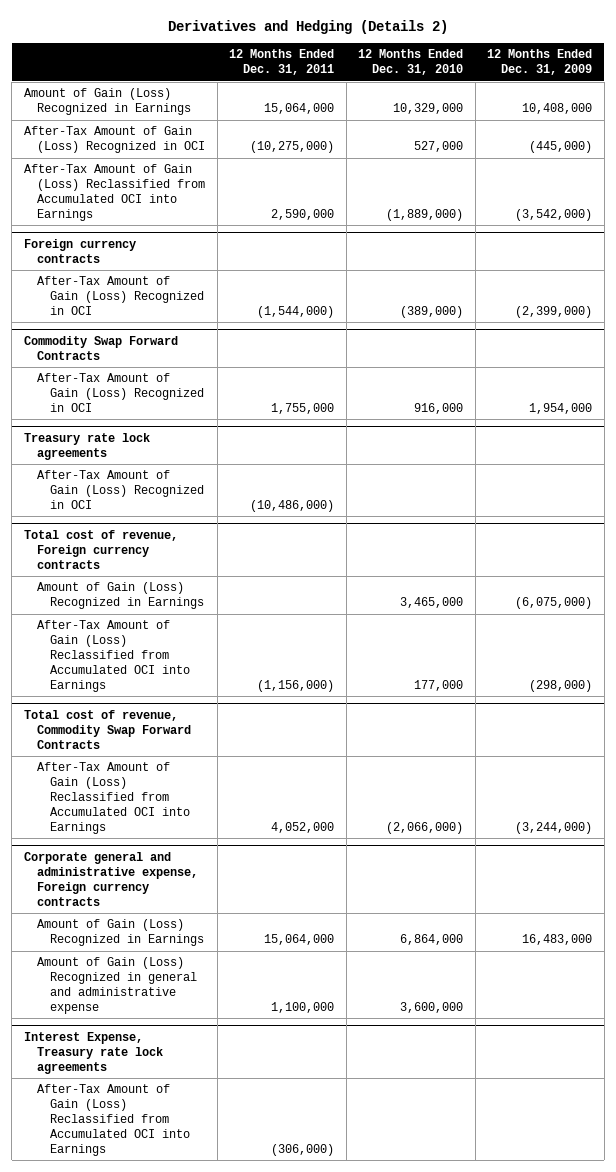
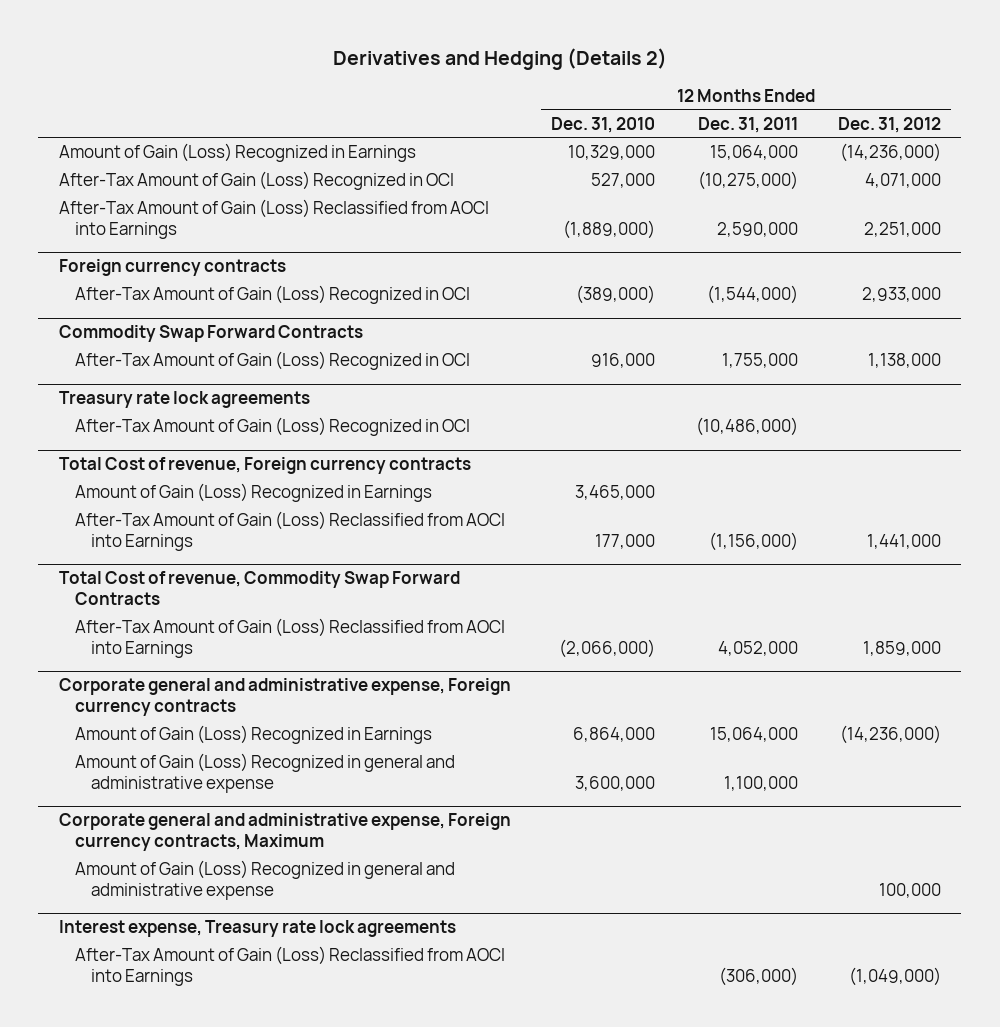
- | 12 Months Ended Dec. 31, 2011 | 12 Months Ended Dec. 31, 2010 | 12 Months Ended Dec. 31, 2009
+ | 12 Months Ended Dec. 31, 2010 | 12 Months Ended Dec. 31, 2011 | 12 Months Ended Dec. 31, 2012
- After-Tax Amount of Gain (Loss) Reclassified from Accumulated OCI into Earnings | 2,590,000 | (1,889,000) | (3,542,000)
+ After-Tax Amount of Gain (Loss) Reclassified from AOCI into Earnings | (1,889,000) | 2,590,000 | 2,251,000
- Total cost of revenue, Foreign currency contracts
+ Total Cost of revenue, Foreign currency contracts
- After-Tax Amount of Gain (Loss) Reclassified from Accumulated OCI into Earnings | (1,156,000) | 177,000 | (298,000)
- Total cost of revenue, Commodity Swap Forward Contracts
- After-Tax Amount of Gain (Loss) Reclassified from Accumulated OCI into Earnings | 4,052,000 | (2,066,000) | (3,244,000)
+ After-Tax Amount of Gain (Loss) Reclassified from AOCI into Earnings | 177,000 | (1,156,000) | 1,441,000
+ Total Cost of revenue, Commodity Swap Forward Contracts
+ After-Tax Amount of Gain (Loss) Reclassified from AOCI into Earnings | (2,066,000) | 4,052,000 | 1,859,000
- Interest Expense, Treasury rate lock agreements
- After-Tax Amount of Gain (Loss) Reclassified from Accumulated OCI into Earnings | (306,000) | |
+ Corporate general and administrative expense, Foreign currency contracts, Maximum
+ Amount of Gain (Loss) Recognized in general and administrative expense | | | 100,000
+ Interest expense, Treasury rate lock agreements
+ After-Tax Amount of Gain (Loss) Reclassified from AOCI into Earnings | | (306,000) | (1,049,000)

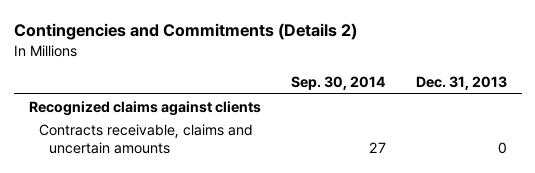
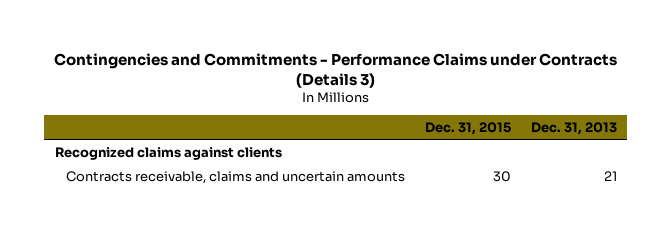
- Contingencies and Commitments (Details 2)
+ Contingencies and Commitments - Performance Claims under Contracts (Details 3)
- | Sep. 30, 2014 | Dec. 31, 2013
+ | Dec. 31, 2015 | Dec. 31, 2013
- Contracts receivable, claims and uncertain amounts | 27 | 0
+ Contracts receivable, claims and uncertain amounts | 30 | 21

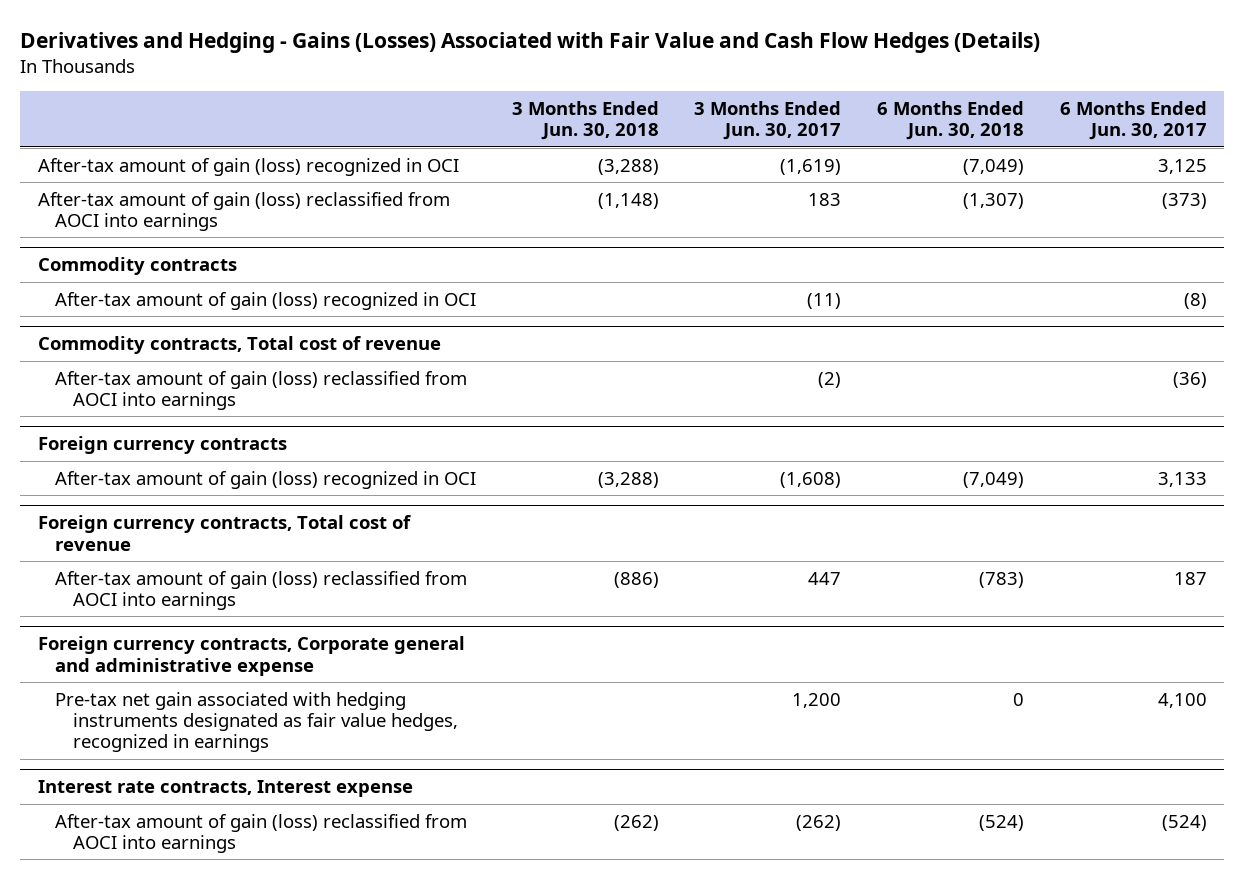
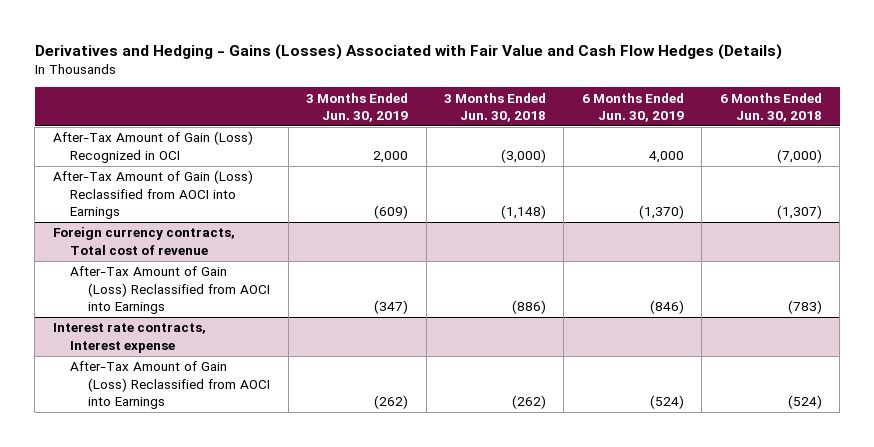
- | 3 Months Ended Jun. 30, 2018 | 3 Months Ended Jun. 30, 2017 | 6 Months Ended Jun. 30, 2018 | 6 Months Ended Jun. 30, 2017
+ | 3 Months Ended Jun. 30, 2019 | 3 Months Ended Jun. 30, 2018 | 6 Months Ended Jun. 30, 2019 | 6 Months Ended Jun. 30, 2018
- After-tax amount of gain (loss) recognized in OCI | (3,288) | (1,619) | (7,049) | 3,125
- After-tax amount of gain (loss) reclassified from AOCI into earnings | (1,148) | 183 | (1,307) | (373)
- Commodity contracts
- After-tax amount of gain (loss) recognized in OCI | | (11) | | (8)
- Commodity contracts, Total cost of revenue
- After-tax amount of gain (loss) reclassified from AOCI into earnings | | (2) | | (36)
- Foreign currency contracts
- After-tax amount of gain (loss) recognized in OCI | (3,288) | (1,608) | (7,049) | 3,133
+ After-Tax Amount of Gain (Loss) Recognized in OCI | 2,000 | (3,000) | 4,000 | (7,000)
+ After-Tax Amount of Gain (Loss) Reclassified from AOCI into Earnings | (609) | (1,148) | (1,370) | (1,307)
@ Foreign currency contracts, Total cost of revenue
- After-tax amount of gain (loss) reclassified from AOCI into earnings | (886) | 447 | (783) | 187
- Foreign currency contracts, Corporate general and administrative expense
- Pre-tax net gain associated with hedging instruments designated as fair value hedges, recognized in earnings | | 1,200 | 0 | 4,100
@ Foreign currency contracts, Total cost of revenue
+ After-Tax Amount of Gain (Loss) Reclassified from AOCI into Earnings | (347) | (886) | (846) | (783)
@ Interest rate contracts, Interest expense
- After-tax amount of gain (loss) reclassified from AOCI into earnings | (262) | (262) | (524) | (524)
+ After-Tax Amount of Gain (Loss) Reclassified from AOCI into Earnings | (262) | (262) | (524) | (524)

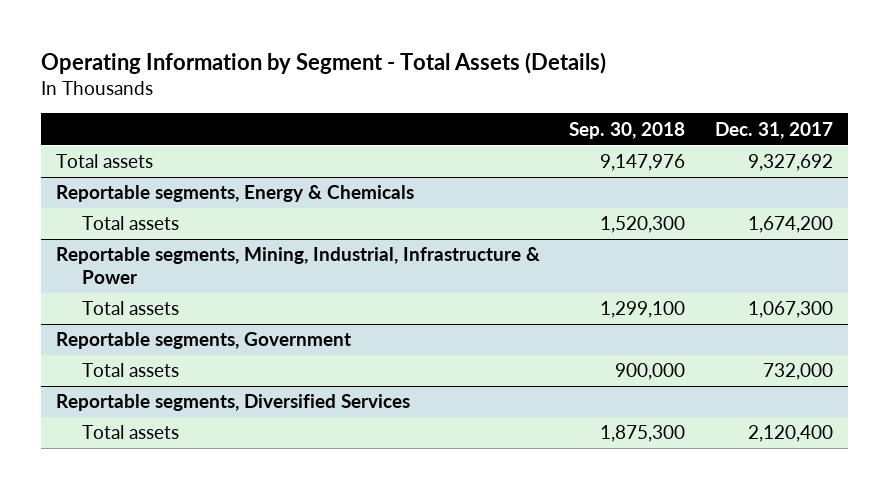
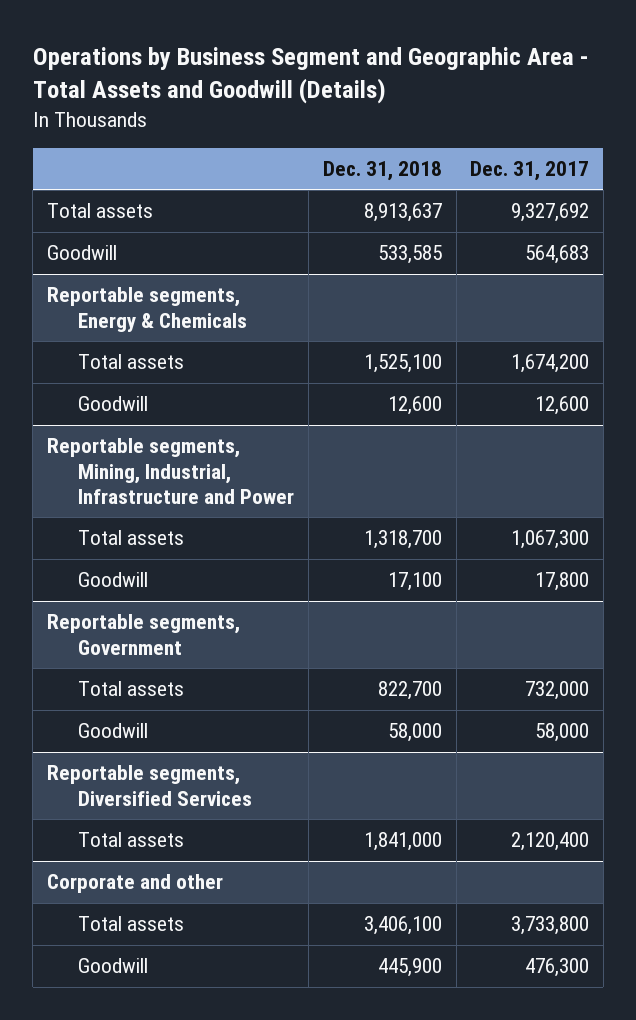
- Operating Information by Segment - Total Assets (Details)
+ Operations by Business Segment and Geographic Area - Total Assets and Goodwill (Details)
- | Sep. 30, 2018 | Dec. 31, 2017
+ | Dec. 31, 2018 | Dec. 31, 2017
+ Goodwill | 533,585 | 564,683
- Reportable segments, Mining, Industrial, Infrastructure & Power
@ Reportable segments, Energy & Chemicals
+ Goodwill | 12,600 | 12,600
+ Reportable segments, Mining, Industrial, Infrastructure and Power
+ Goodwill | 17,100 | 17,800
@ Reportable segments, Government
+ Goodwill | 58,000 | 58,000
+ Corporate and other
+ Total assets | 3,406,100 | 3,733,800
+ Goodwill | 445,900 | 476,300

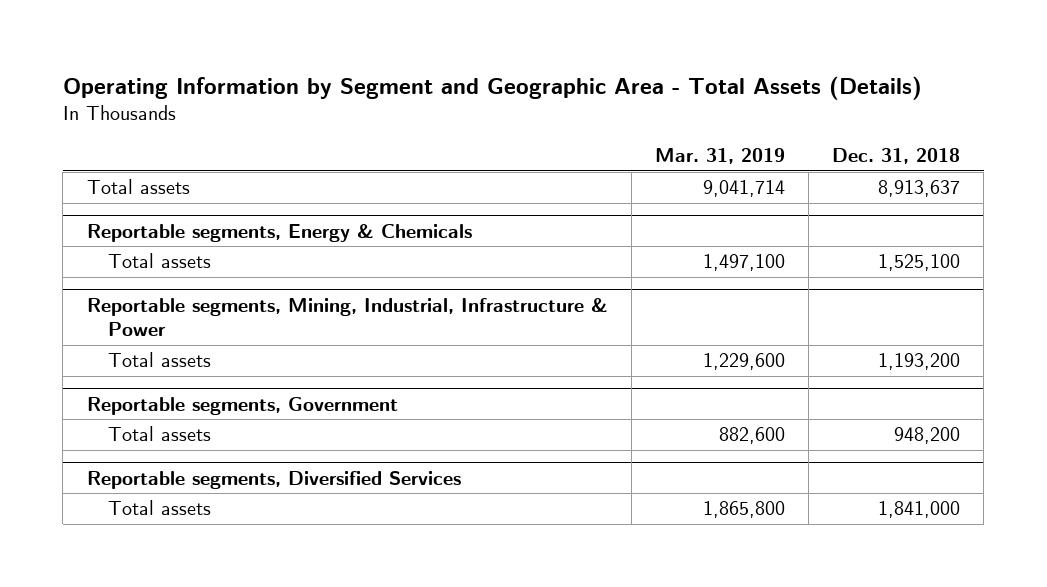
- Operations by Business Segment and Geographic Area - Total Assets and Goodwill (Details)
+ Operating Information by Segment and Geographic Area - Total Assets (Details)
- | Dec. 31, 2018 | Dec. 31, 2017
+ | Mar. 31, 2019 | Dec. 31, 2018
- Goodwill | 533,585 | 564,683
@ Reportable segments, Energy & Chemicals
- Goodwill | 12,600 | 12,600
- Reportable segments, Mining, Industrial, Infrastructure and Power
- Total assets | 1,318,700 | 1,067,300
- Goodwill | 17,100 | 17,800
+ Reportable segments, Mining, Industrial, Infrastructure & Power
+ Total assets | 1,229,600 | 1,193,200
@ Reportable segments, Government
- Total assets | 822,700 | 732,000
- Goodwill | 58,000 | 58,000
+ Total assets | 882,600 | 948,200
- Corporate and other
- Total assets | 3,406,100 | 3,733,800
- Goodwill | 445,900 | 476,300

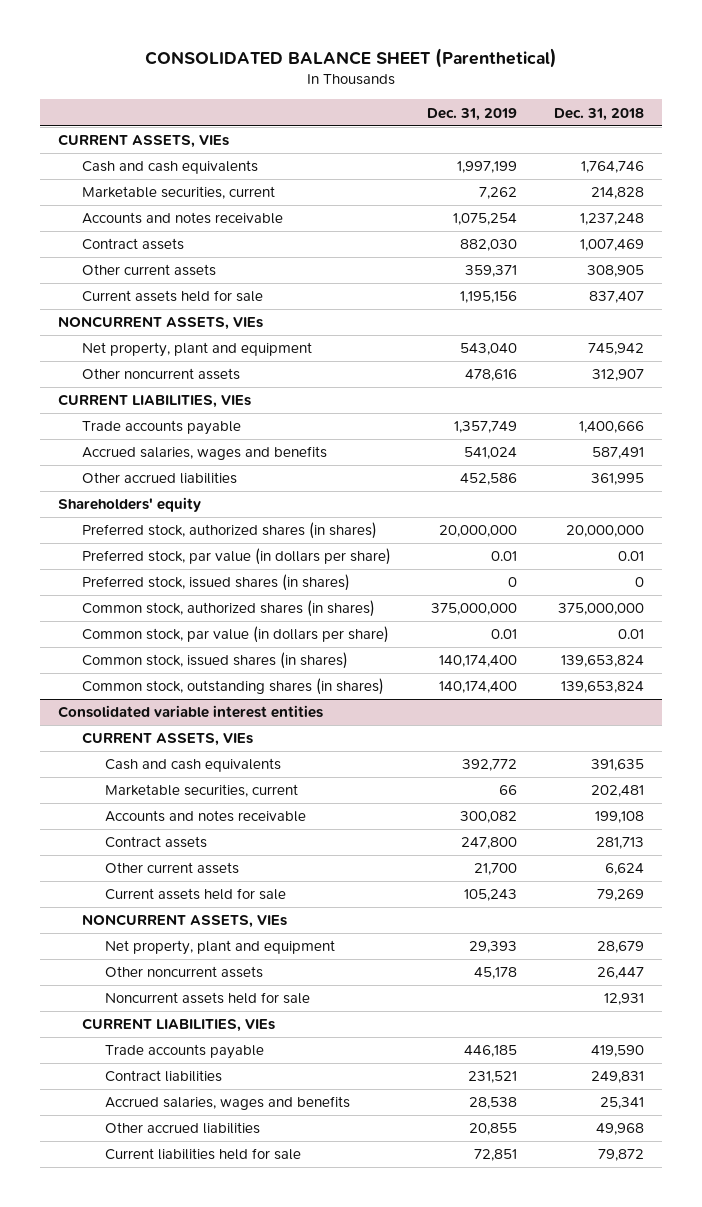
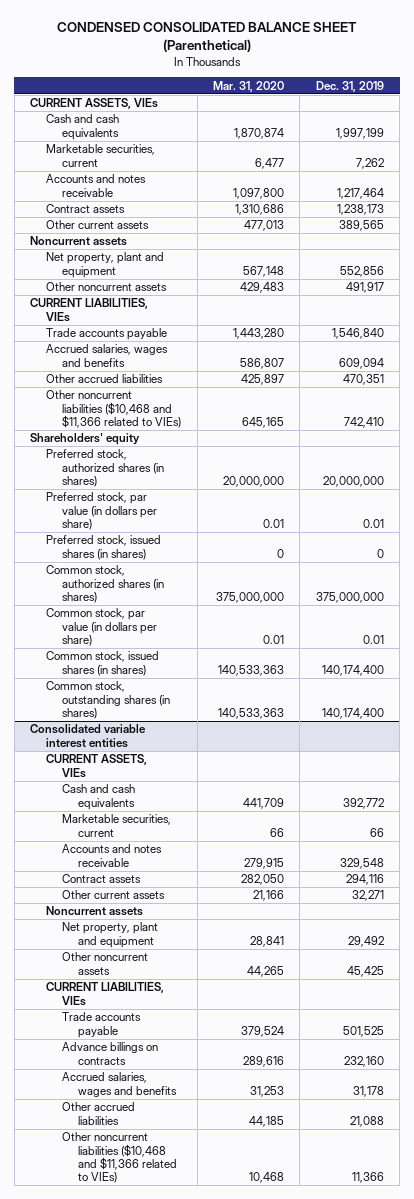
- CONSOLIDATED BALANCE SHEET (Parenthetical)
+ CONDENSED CONSOLIDATED BALANCE SHEET (Parenthetical)
- | Dec. 31, 2019 | Dec. 31, 2018
+ | Mar. 31, 2020 | Dec. 31, 2019
- Accounts and notes receivable | 1,075,254 | 1,237,248
- Contract assets | 882,030 | 1,007,469
- Other current assets | 359,371 | 308,905
- Current assets held for sale | 1,195,156 | 837,407
- NONCURRENT ASSETS, VIEs
- Net property, plant and equipment | 543,040 | 745,942
- Other noncurrent assets | 478,616 | 312,907
+ Accounts and notes receivable | 1,097,800 | 1,217,464
+ Contract assets | 1,310,686 | 1,238,173
+ Other current assets | 477,013 | 389,565
+ Noncurrent assets
+ Net property, plant and equipment | 567,148 | 552,856
+ Other noncurrent assets | 429,483 | 491,917
- Trade accounts payable | 1,357,749 | 1,400,666
- Accrued salaries, wages and benefits | 541,024 | 587,491
- Other accrued liabilities | 452,586 | 361,995
+ Trade accounts payable | 1,443,280 | 1,546,840
+ Accrued salaries, wages and benefits | 586,807 | 609,094
+ Other accrued liabilities | 425,897 | 470,351
+ Other noncurrent liabilities ($10,468 and $11,366 related to VIEs) | 645,165 | 742,410
@ Consolidated variable interest entities
- Accounts and notes receivable | 300,082 | 199,108
- Contract assets | 247,800 | 281,713
- Other current assets | 21,700 | 6,624
- Current assets held for sale | 105,243 | 79,269
- NONCURRENT ASSETS, VIEs
- Net property, plant and equipment | 29,393 | 28,679
- Other noncurrent assets | 45,178 | 26,447
- Noncurrent assets held for sale | | 12,931
+ Accounts and notes receivable | 279,915 | 329,548
+ Contract assets | 282,050 | 294,116
+ Other current assets | 21,166 | 32,271
+ Noncurrent assets
+ Net property, plant and equipment | 28,841 | 29,492
+ Other noncurrent assets | 44,265 | 45,425
- Trade accounts payable | 446,185 | 419,590
- Contract liabilities | 231,521 | 249,831
- Accrued salaries, wages and benefits | 28,538 | 25,341
- Other accrued liabilities | 20,855 | 49,968
- Current liabilities held for sale | 72,851 | 79,872
+ Trade accounts payable | 379,524 | 501,525
+ Advance billings on contracts | 289,616 | 232,160
+ Accrued salaries, wages and benefits | 31,253 | 31,178
+ Other accrued liabilities | 44,185 | 21,088
+ Other noncurrent liabilities ($10,468 and $11,366 related to VIEs) | 10,468 | 11,366

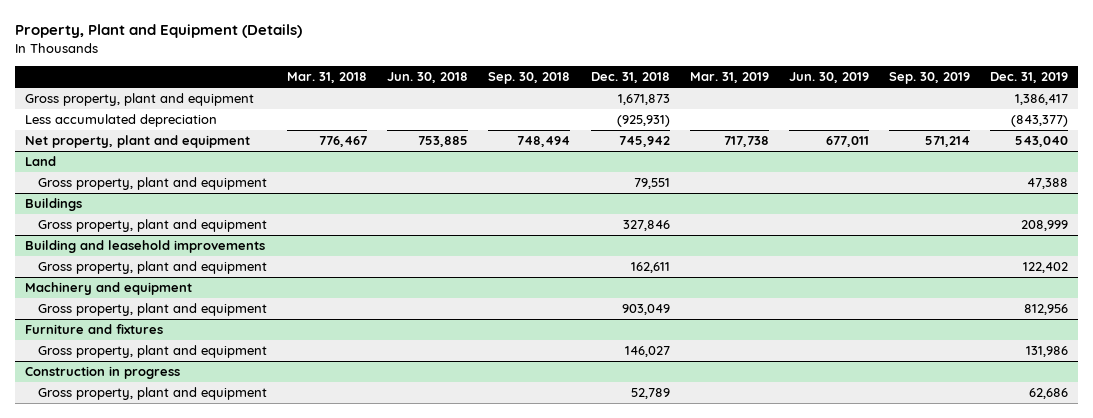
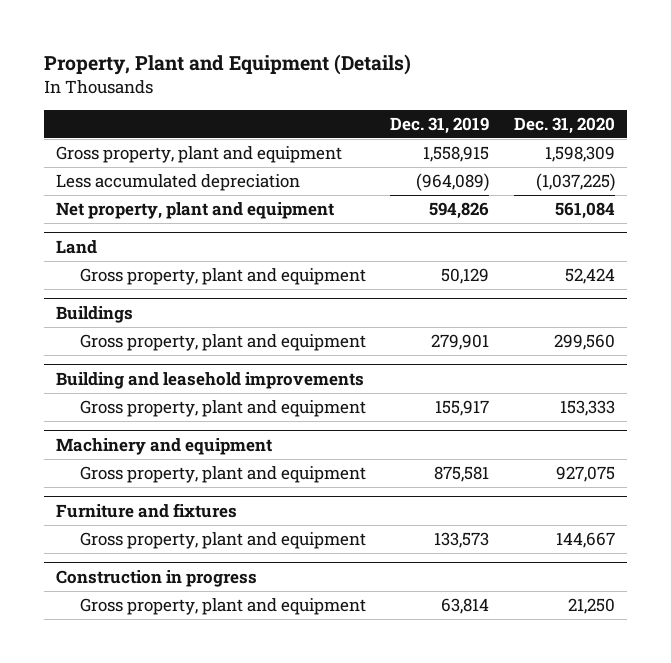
- | Mar. 31, 2018 | Jun. 30, 2018 | Sep. 30, 2018 | Dec. 31, 2018 | Mar. 31, 2019 | Jun. 30, 2019 | Sep. 30, 2019 | Dec. 31, 2019
+ | Dec. 31, 2019 | Dec. 31, 2020
- Gross property, plant and equipment | | | | 1,671,873 | | | | 1,386,417
- Less accumulated depreciation | | | | (925,931) | | | | (843,377)
- Net property, plant and equipment | 776,467 | 753,885 | 748,494 | 745,942 | 717,738 | 677,011 | 571,214 | 543,040
+ Gross property, plant and equipment | 1,558,915 | 1,598,309
+ Less accumulated depreciation | (964,089) | (1,037,225)
+ Net property, plant and equipment | 594,826 | 561,084
@ Land
- Gross property, plant and equipment | | | | 79,551 | | | | 47,388
+ Gross property, plant and equipment | 50,129 | 52,424
@ Buildings
- Gross property, plant and equipment | | | | 327,846 | | | | 208,999
+ Gross property, plant and equipment | 279,901 | 299,560
@ Building and leasehold improvements
- Gross property, plant and equipment | | | | 162,611 | | | | 122,402
+ Gross property, plant and equipment | 155,917 | 153,333
@ Machinery and equipment
- Gross property, plant and equipment | | | | 903,049 | | | | 812,956
+ Gross property, plant and equipment | 875,581 | 927,075
@ Furniture and fixtures
- Gross property, plant and equipment | | | | 146,027 | | | | 131,986
+ Gross property, plant and equipment | 133,573 | 144,667
@ Construction in progress
- Gross property, plant and equipment | | | | 52,789 | | | | 62,686
+ Gross property, plant and equipment | 63,814 | 21,250

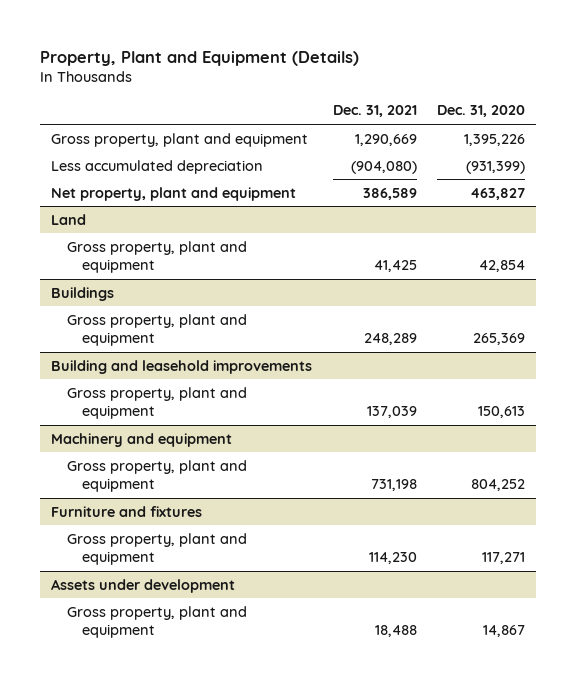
- | Dec. 31, 2019 | Dec. 31, 2020
+ | Dec. 31, 2021 | Dec. 31, 2020
- Gross property, plant and equipment | 1,558,915 | 1,598,309
- Less accumulated depreciation | (964,089) | (1,037,225)
- Net property, plant and equipment | 594,826 | 561,084
+ Gross property, plant and equipment | 1,290,669 | 1,395,226
+ Less accumulated depreciation | (904,080) | (931,399)
+ Net property, plant and equipment | 386,589 | 463,827
@ Land
- Gross property, plant and equipment | 50,129 | 52,424
+ Gross property, plant and equipment | 41,425 | 42,854
@ Buildings
- Gross property, plant and equipment | 279,901 | 299,560
+ Gross property, plant and equipment | 248,289 | 265,369
@ Building and leasehold improvements
- Gross property, plant and equipment | 155,917 | 153,333
+ Gross property, plant and equipment | 137,039 | 150,613
@ Machinery and equipment
- Gross property, plant and equipment | 875,581 | 927,075
+ Gross property, plant and equipment | 731,198 | 804,252
@ Furniture and fixtures
- Gross property, plant and equipment | 133,573 | 144,667
- Construction in progress
- Gross property, plant and equipment | 63,814 | 21,250
@ Furniture and fixtures
+ Gross property, plant and equipment | 114,230 | 117,271
+ Assets under development
+ Gross property, plant and equipment | 18,488 | 14,867

